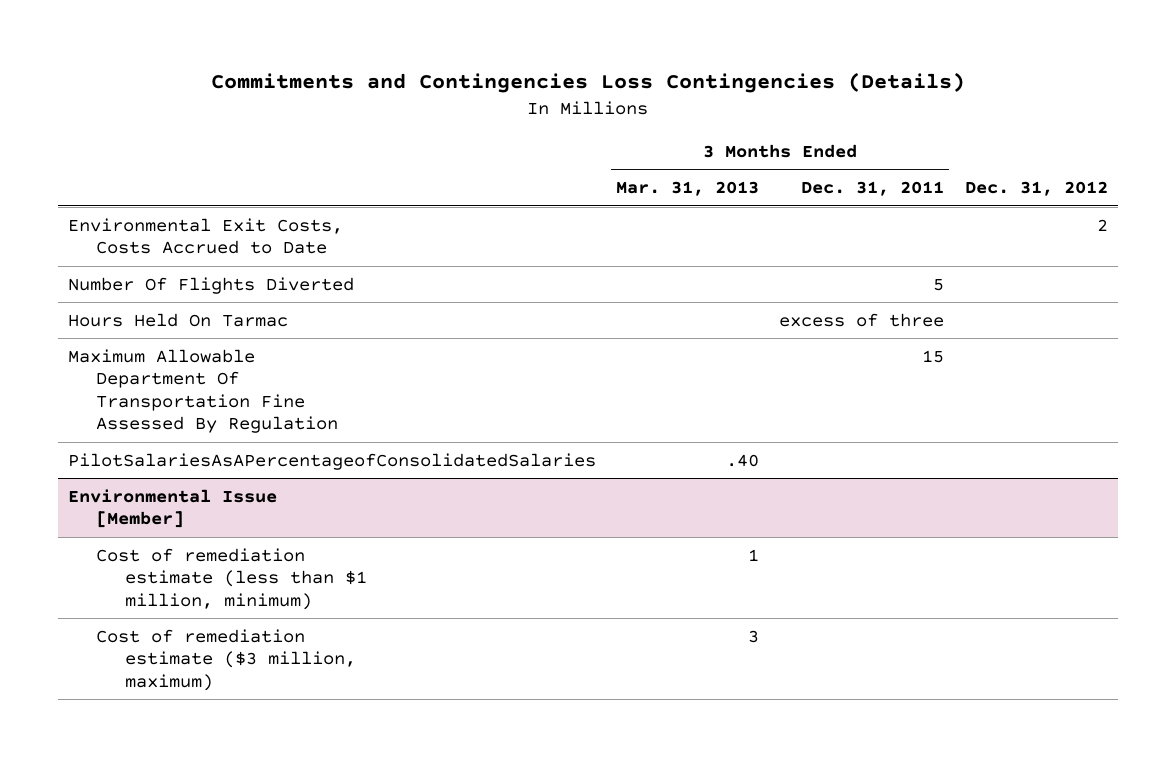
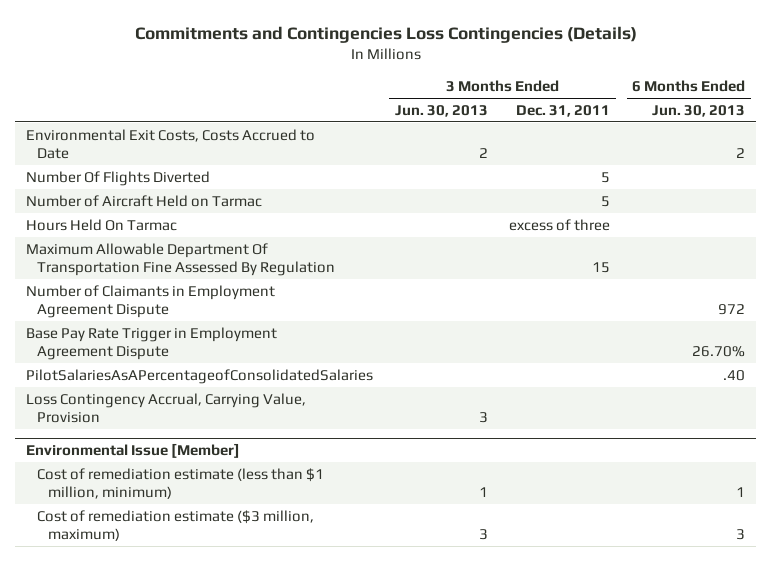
- | 3 Months Ended Mar. 31, 2013 | 3 Months Ended Dec. 31, 2011 | Dec. 31, 2012
+ | 3 Months Ended Jun. 30, 2013 | 3 Months Ended Dec. 31, 2011 | 6 Months Ended Jun. 30, 2013
+ Number of Aircraft Held on Tarmac | | 5 |
+ Number of Claimants in Employment Agreement Dispute | | | 972
+ Base Pay Rate Trigger in Employment Agreement Dispute | | | 26.70%
+ Loss Contingency Accrual, Carrying Value, Provision | 3 | |

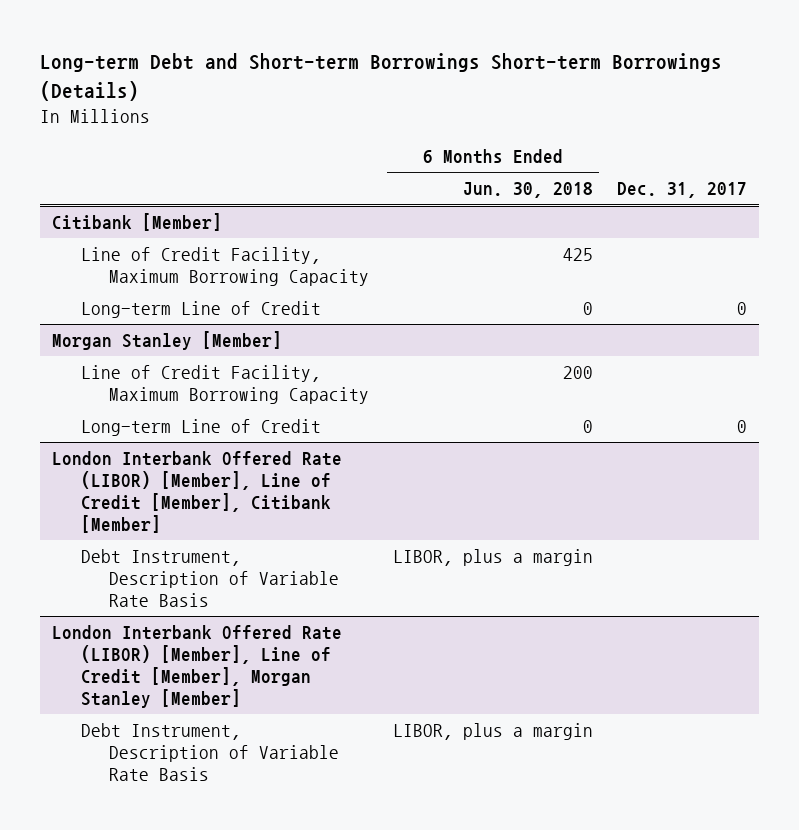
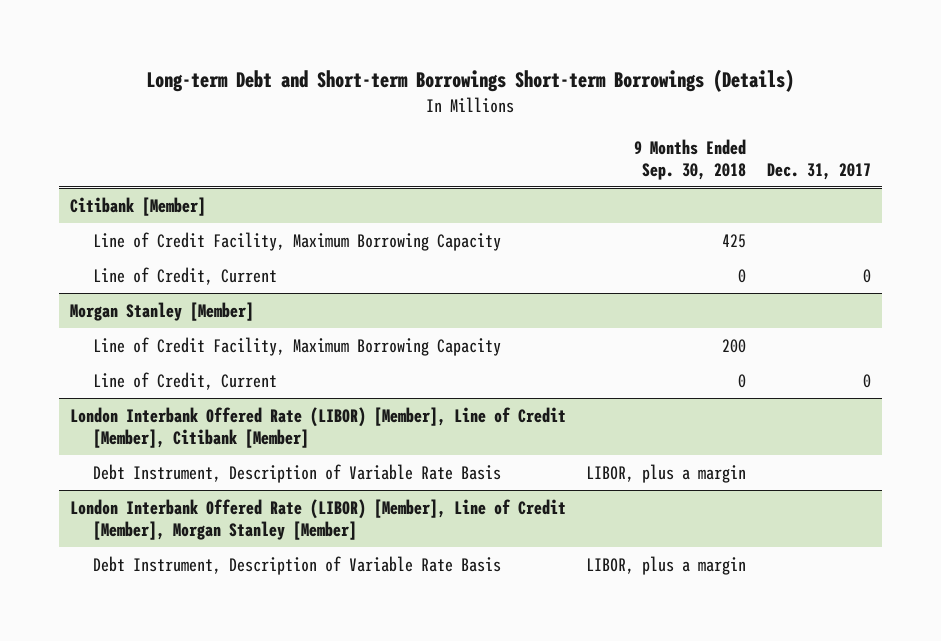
- | 6 Months Ended Jun. 30, 2018 | Dec. 31, 2017
+ | 9 Months Ended Sep. 30, 2018 | Dec. 31, 2017
@ Citibank [Member]
- Long-term Line of Credit | 0 | 0
+ Line of Credit, Current | 0 | 0
@ Morgan Stanley [Member]
- Long-term Line of Credit | 0 | 0
+ Line of Credit, Current | 0 | 0

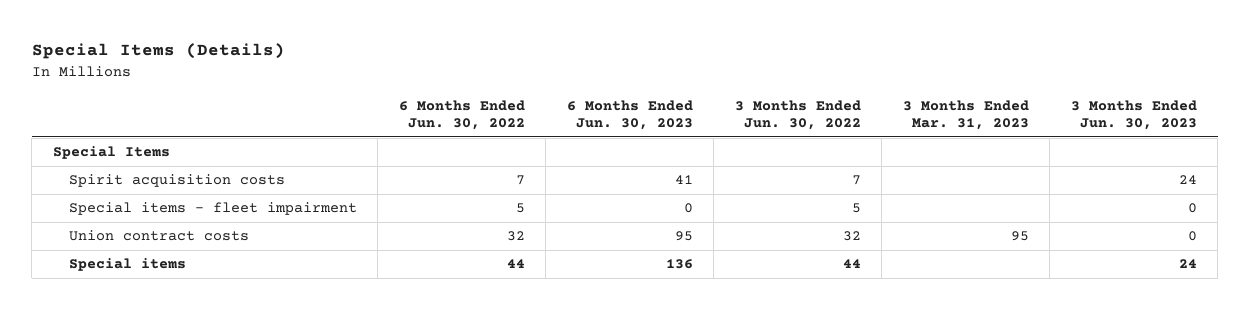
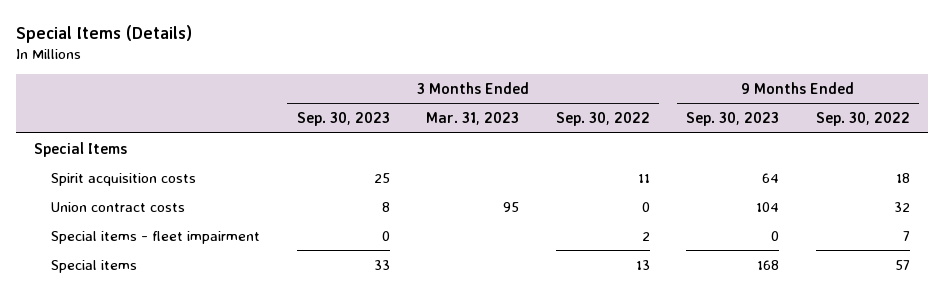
- | 6 Months Ended Jun. 30, 2022 | 6 Months Ended Jun. 30, 2023 | 3 Months Ended Jun. 30, 2022 | 3 Months Ended Mar. 31, 2023 | 3 Months Ended Jun. 30, 2023
+ | 3 Months Ended Sep. 30, 2023 | 3 Months Ended Mar. 31, 2023 | 3 Months Ended Sep. 30, 2022 | 9 Months Ended Sep. 30, 2023 | 9 Months Ended Sep. 30, 2022
moved down: Special items - fleet impairment | 0 | | 2 | 0 | 7

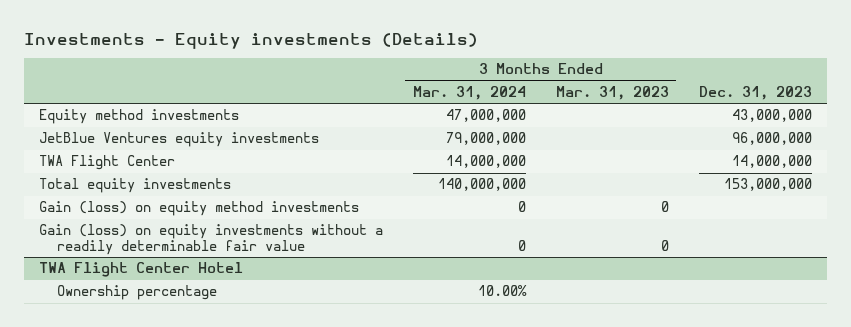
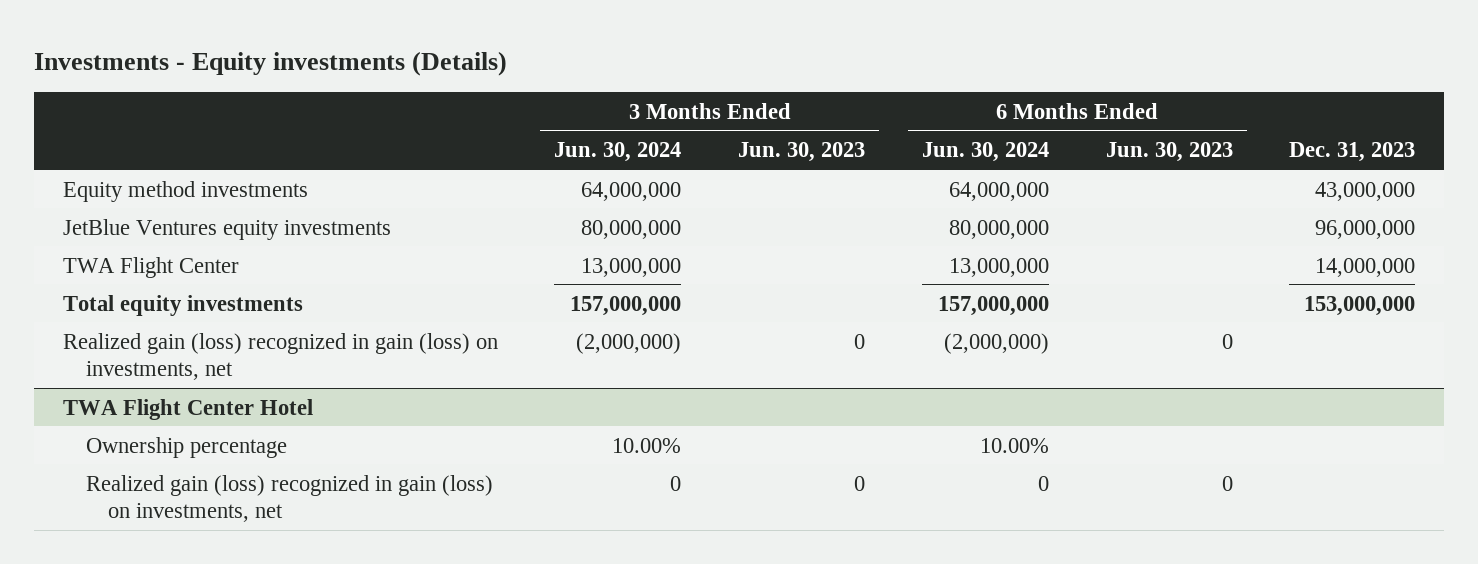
- | 3 Months Ended Mar. 31, 2024 | 3 Months Ended Mar. 31, 2023 | Dec. 31, 2023
+ | 3 Months Ended Jun. 30, 2024 | 3 Months Ended Jun. 30, 2023 | 6 Months Ended Jun. 30, 2024 | 6 Months Ended Jun. 30, 2023 | Dec. 31, 2023
- Gain (loss) on equity method investments | 0 | 0 |
- Gain (loss) on equity investments without a readily determinable fair value | 0 | 0 |
+ Realized gain (loss) recognized in gain (loss) on investments, net | (2,000,000) | 0 | (2,000,000) | 0 |
@ TWA Flight Center Hotel
+ Realized gain (loss) recognized in gain (loss) on investments, net | 0 | 0 | 0 | 0 |

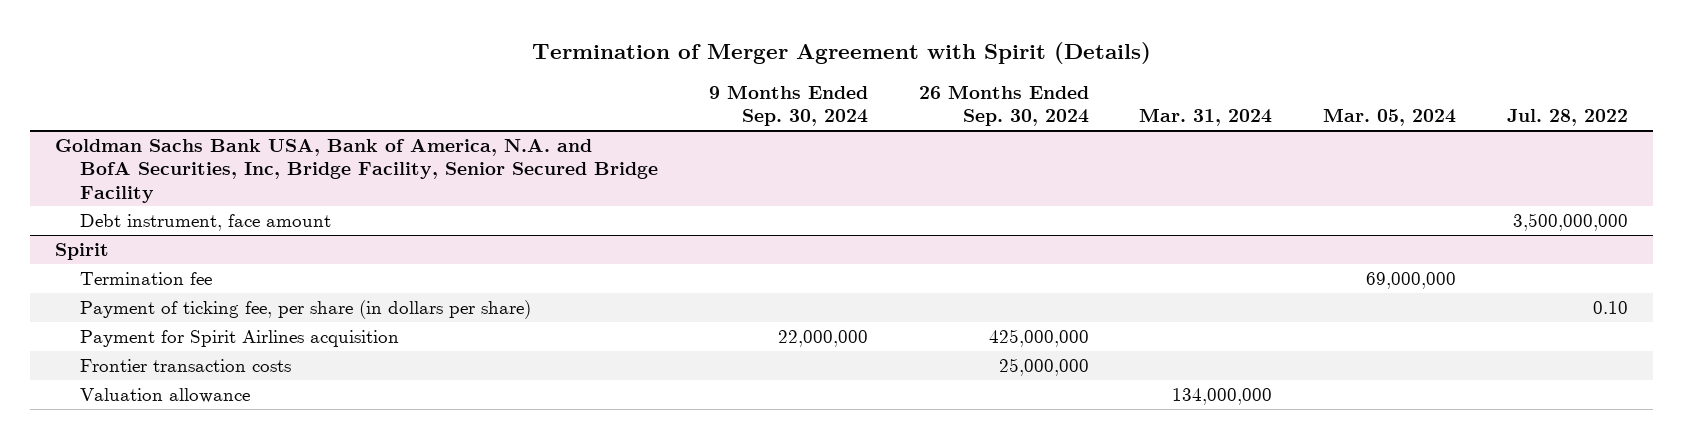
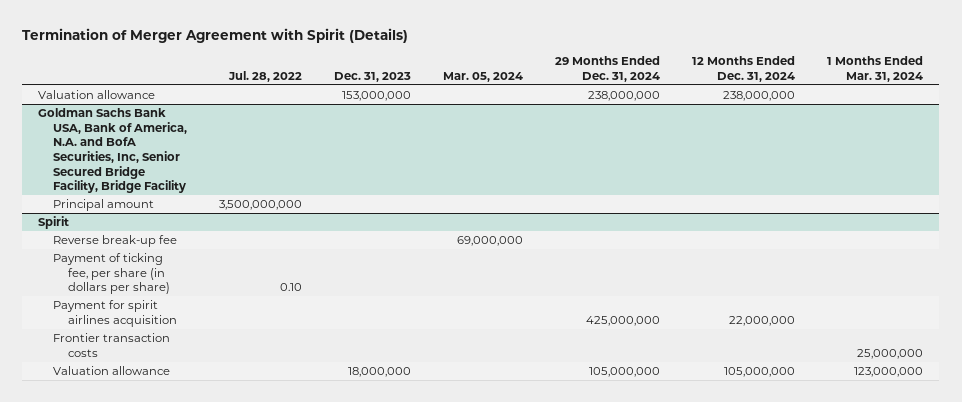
- | 9 Months Ended Sep. 30, 2024 | 26 Months Ended Sep. 30, 2024 | Mar. 31, 2024 | Mar. 05, 2024 | Jul. 28, 2022
+ | Jul. 28, 2022 | Dec. 31, 2023 | Mar. 05, 2024 | 29 Months Ended Dec. 31, 2024 | 12 Months Ended Dec. 31, 2024 | 1 Months Ended Mar. 31, 2024
- Goldman Sachs Bank USA, Bank of America, N.A. and BofA Securities, Inc, Bridge Facility, Senior Secured Bridge Facility
- Debt instrument, face amount | | | | | 3,500,000,000
+ Valuation allowance | | 153,000,000 | | 238,000,000 | 238,000,000 |
+ Goldman Sachs Bank USA, Bank of America, N.A. and BofA Securities, Inc, Senior Secured Bridge Facility, Bridge Facility
+ Principal amount | 3,500,000,000 | | | | |
@ Spirit
- Termination fee | | | | 69,000,000 |
+ Reverse break-up fee | | | 69,000,000 | | |
- Payment for Spirit Airlines acquisition | 22,000,000 | 425,000,000 | | |
+ Payment for spirit airlines acquisition | | | | 425,000,000 | 22,000,000 |

